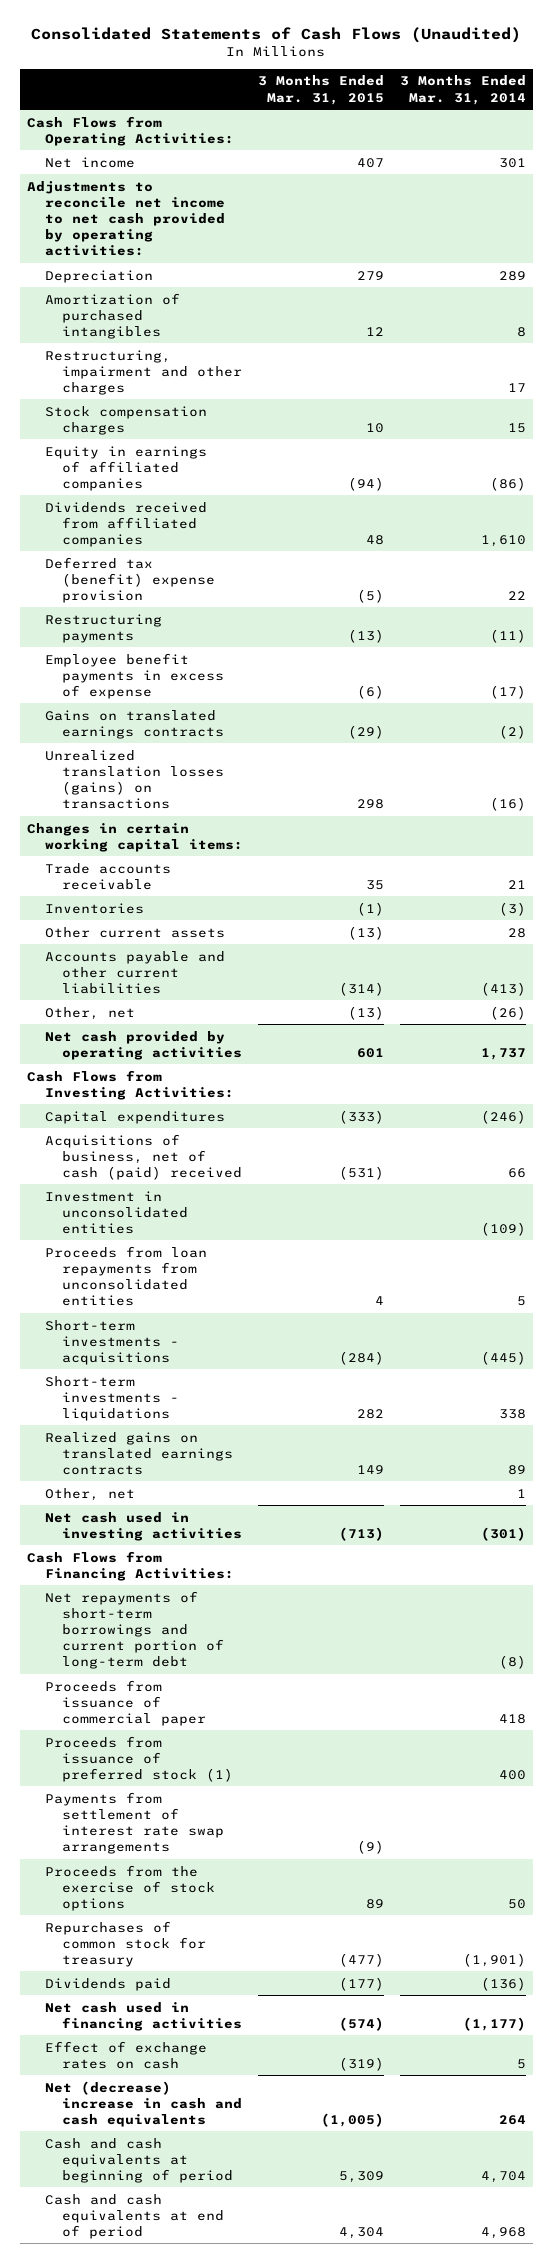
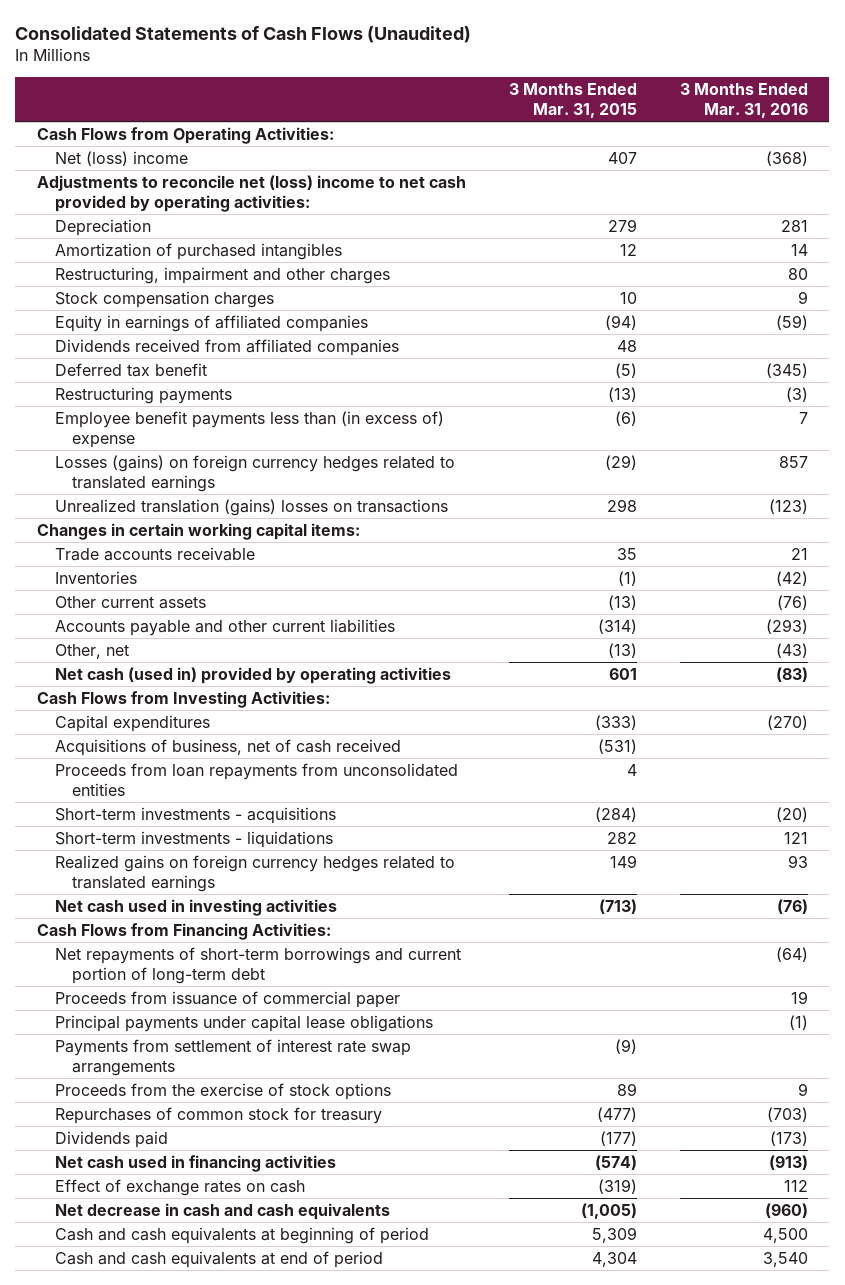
- | 3 Months Ended Mar. 31, 2015 | 3 Months Ended Mar. 31, 2014
+ | 3 Months Ended Mar. 31, 2015 | 3 Months Ended Mar. 31, 2016
- Net income | 407 | 301
- Adjustments to reconcile net income to net cash provided by operating activities:
+ Net (loss) income | 407 | (368)
+ Adjustments to reconcile net (loss) income to net cash provided by operating activities:
- Deferred tax (benefit) expense provision | (5) | 22
+ Deferred tax benefit | (5) | (345)
- Employee benefit payments in excess of expense | (6) | (17)
- Gains on translated earnings contracts | (29) | (2)
- Unrealized translation losses (gains) on transactions | 298 | (16)
+ Employee benefit payments less than (in excess of) expense | (6) | 7
+ Losses (gains) on foreign currency hedges related to translated earnings | (29) | 857
+ Unrealized translation (gains) losses on transactions | 298 | (123)
- Net cash provided by operating activities | 601 | 1,737
+ Net cash (used in) provided by operating activities | 601 | (83)
- Acquisitions of business, net of cash (paid) received | (531) | 66
- Investment in unconsolidated entities | | (109)
+ Acquisitions of business, net of cash received | (531) |
- Realized gains on translated earnings contracts | 149 | 89
- Other, net | | 1
+ Realized gains on foreign currency hedges related to translated earnings | 149 | 93
- Proceeds from issuance of preferred stock (1) | | 400
+ Principal payments under capital lease obligations | | (1)
- Net (decrease) increase in cash and cash equivalents | (1,005) | 264
+ Net decrease in cash and cash equivalents | (1,005) | (960)

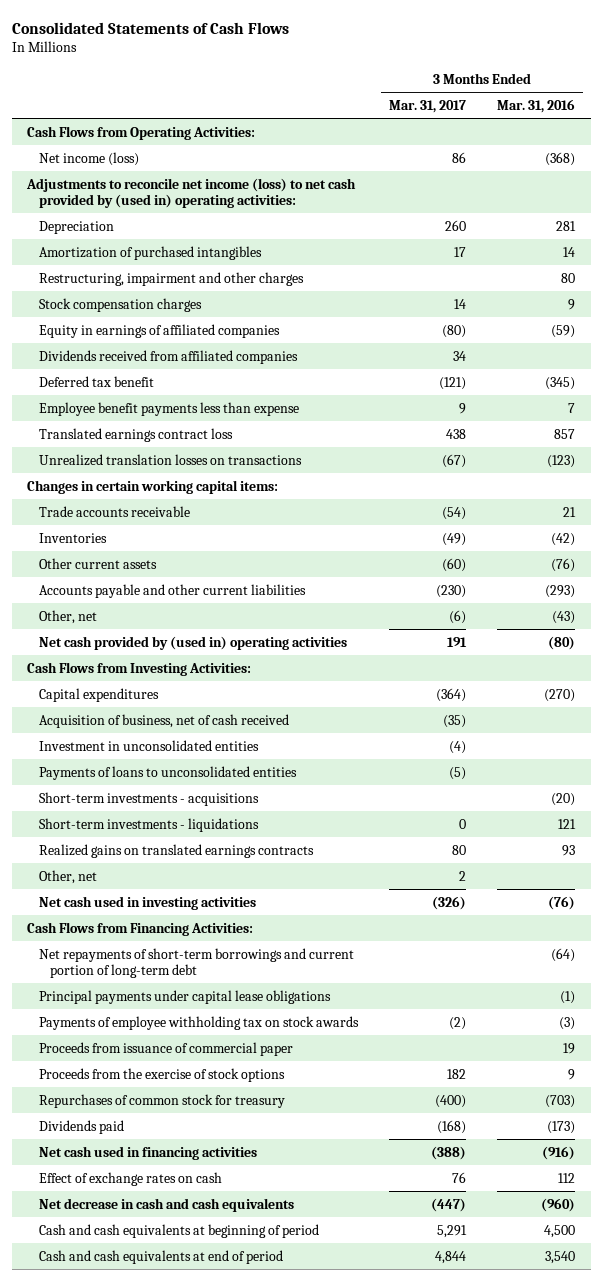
- Consolidated Statements of Cash Flows (Unaudited)
+ Consolidated Statements of Cash Flows
- | 3 Months Ended Mar. 31, 2015 | 3 Months Ended Mar. 31, 2016
+ | 3 Months Ended Mar. 31, 2017 | 3 Months Ended Mar. 31, 2016
- Net (loss) income | 407 | (368)
- Adjustments to reconcile net (loss) income to net cash provided by operating activities:
+ Net income (loss) | 86 | (368)
+ Adjustments to reconcile net income (loss) to net cash provided by (used in) operating activities:
- Restructuring payments | (13) | (3)
- Employee benefit payments less than (in excess of) expense | (6) | 7
- Losses (gains) on foreign currency hedges related to translated earnings | (29) | 857
- Unrealized translation (gains) losses on transactions | 298 | (123)
+ Employee benefit payments less than expense | 9 | 7
+ Translated earnings contract loss | 438 | 857
+ Unrealized translation losses on transactions | (67) | (123)
- Net cash (used in) provided by operating activities | 601 | (83)
+ Net cash provided by (used in) operating activities | 191 | (80)
- Acquisitions of business, net of cash received | (531) |
- Proceeds from loan repayments from unconsolidated entities | 4 |
+ Acquisition of business, net of cash received | (35) |
+ Investment in unconsolidated entities | (4) |
+ Payments of loans to unconsolidated entities | (5) |
- Realized gains on foreign currency hedges related to translated earnings | 149 | 93
+ Realized gains on translated earnings contracts | 80 | 93
+ Other, net | 2 |
- Payments from settlement of interest rate swap arrangements | (9) |
+ Payments of employee withholding tax on stock awards | (2) | (3)
moved down: Proceeds from issuance of commercial paper | | 19
- Net cash used in financing activities | (574) | (913)
+ Net cash used in financing activities | (388) | (916)

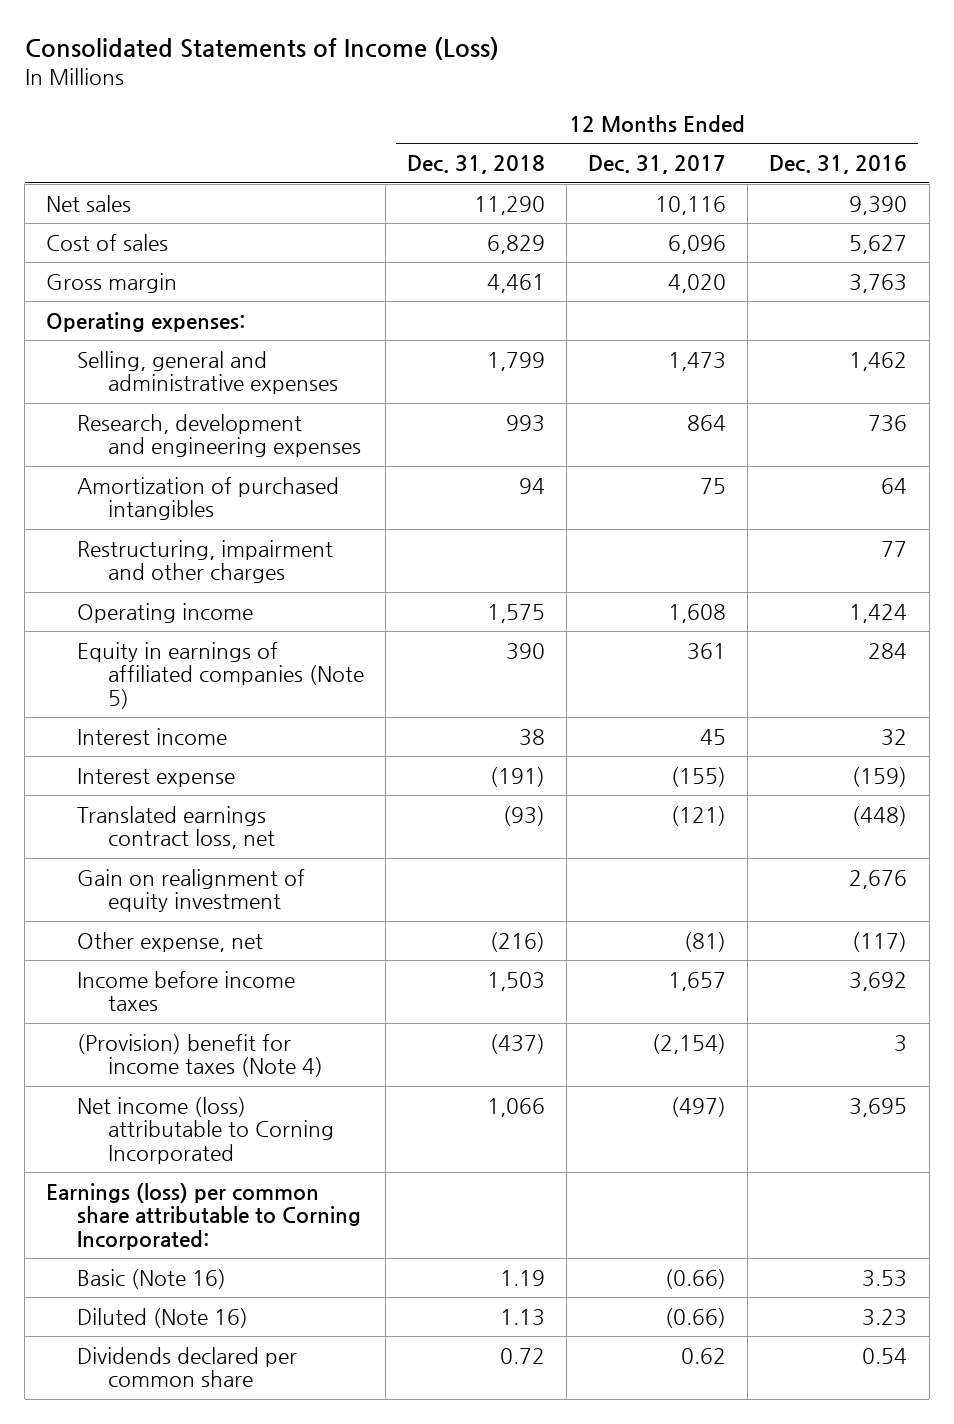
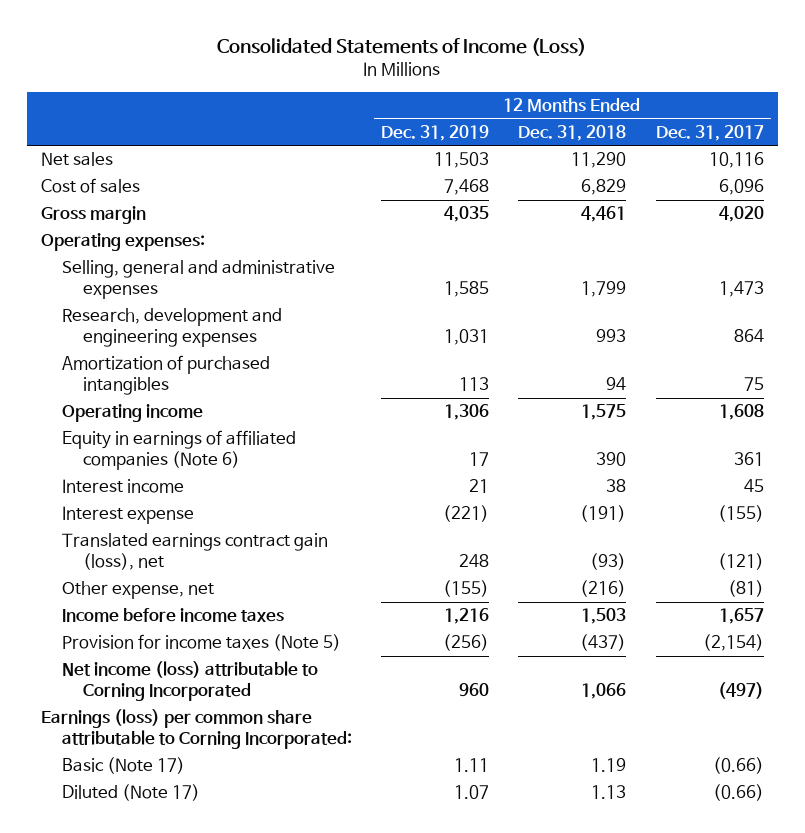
- | 12 Months Ended Dec. 31, 2018 | 12 Months Ended Dec. 31, 2017 | 12 Months Ended Dec. 31, 2016
+ | 12 Months Ended Dec. 31, 2019 | 12 Months Ended Dec. 31, 2018 | 12 Months Ended Dec. 31, 2017
- Restructuring, impairment and other charges | | | 77
- Equity in earnings of affiliated companies (Note 5) | 390 | 361 | 284
+ Equity in earnings of affiliated companies (Note 6) | 17 | 390 | 361
- Translated earnings contract loss, net | (93) | (121) | (448)
- Gain on realignment of equity investment | | | 2,676
+ Translated earnings contract gain (loss), net | 248 | (93) | (121)
- (Provision) benefit for income taxes (Note 4) | (437) | (2,154) | 3
+ Provision for income taxes (Note 5) | (256) | (437) | (2,154)
- Basic (Note 16) | 1.19 | (0.66) | 3.53
- Diluted (Note 16) | 1.13 | (0.66) | 3.23
- Dividends declared per common share | 0.72 | 0.62 | 0.54
+ Basic (Note 17) | 1.11 | 1.19 | (0.66)
+ Diluted (Note 17) | 1.07 | 1.13 | (0.66)

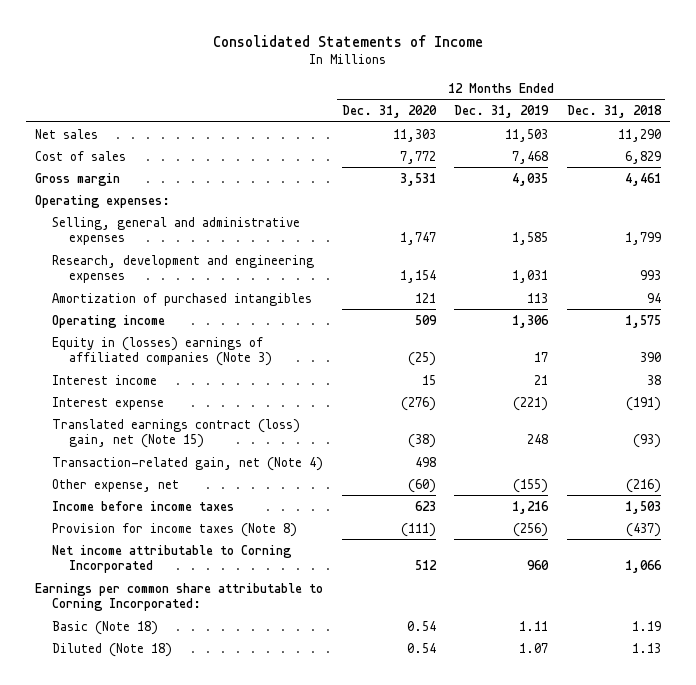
- Consolidated Statements of Income (Loss)
+ Consolidated Statements of Income
- | 12 Months Ended Dec. 31, 2019 | 12 Months Ended Dec. 31, 2018 | 12 Months Ended Dec. 31, 2017
+ | 12 Months Ended Dec. 31, 2020 | 12 Months Ended Dec. 31, 2019 | 12 Months Ended Dec. 31, 2018
- Equity in earnings of affiliated companies (Note 6) | 17 | 390 | 361
+ Equity in (losses) earnings of affiliated companies (Note 3) | (25) | 17 | 390
- Translated earnings contract gain (loss), net | 248 | (93) | (121)
+ Translated earnings contract (loss) gain, net (Note 15) | (38) | 248 | (93)
+ Transaction-related gain, net (Note 4) | 498 | |
- Provision for income taxes (Note 5) | (256) | (437) | (2,154)
- Net income (loss) attributable to Corning Incorporated | 960 | 1,066 | (497)
- Earnings (loss) per common share attributable to Corning Incorporated:
- Basic (Note 17) | 1.11 | 1.19 | (0.66)
- Diluted (Note 17) | 1.07 | 1.13 | (0.66)
+ Provision for income taxes (Note 8) | (111) | (256) | (437)
+ Net income attributable to Corning Incorporated | 512 | 960 | 1,066
+ Earnings per common share attributable to Corning Incorporated:
+ Basic (Note 18) | 0.54 | 1.11 | 1.19
+ Diluted (Note 18) | 0.54 | 1.07 | 1.13

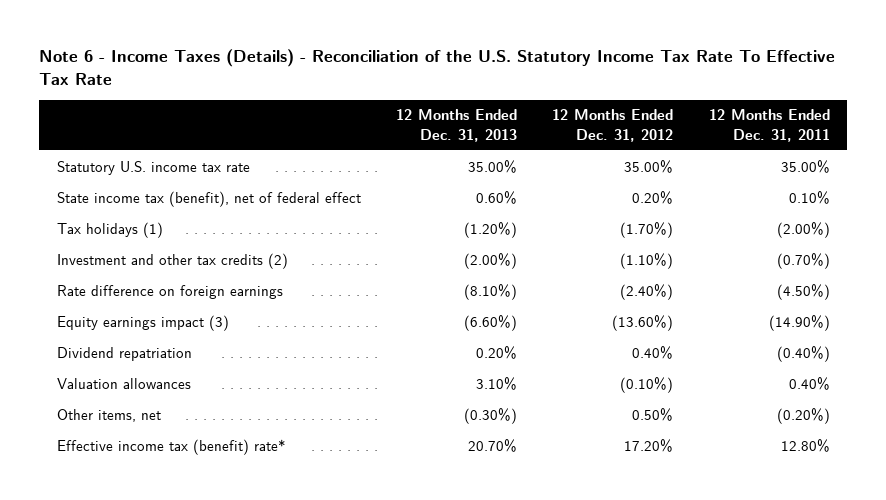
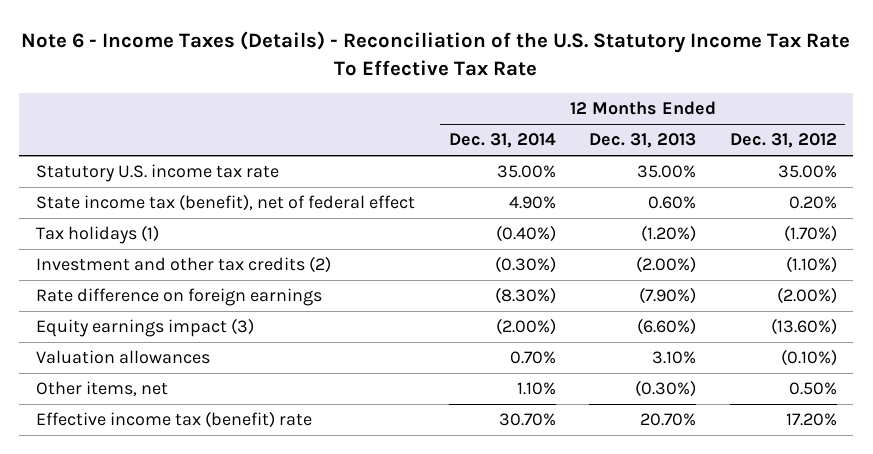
- | 12 Months Ended Dec. 31, 2013 | 12 Months Ended Dec. 31, 2012 | 12 Months Ended Dec. 31, 2011
+ | 12 Months Ended Dec. 31, 2014 | 12 Months Ended Dec. 31, 2013 | 12 Months Ended Dec. 31, 2012
- Rate difference on foreign earnings | (8.10%) | (2.40%) | (4.50%)
+ Rate difference on foreign earnings | (8.30%) | (7.90%) | (2.00%)
- Dividend repatriation | 0.20% | 0.40% | (0.40%)
- Effective income tax (benefit) rate* | 20.70% | 17.20% | 12.80%
+ Effective income tax (benefit) rate | 30.70% | 20.70% | 17.20%

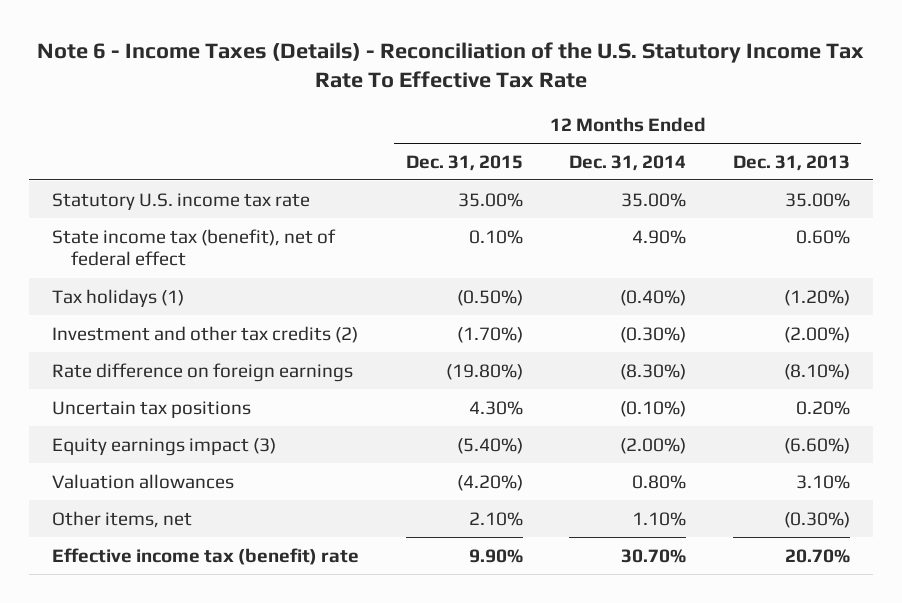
- | 12 Months Ended Dec. 31, 2014 | 12 Months Ended Dec. 31, 2013 | 12 Months Ended Dec. 31, 2012
+ | 12 Months Ended Dec. 31, 2015 | 12 Months Ended Dec. 31, 2014 | 12 Months Ended Dec. 31, 2013
- Rate difference on foreign earnings | (8.30%) | (7.90%) | (2.00%)
+ Rate difference on foreign earnings | (19.80%) | (8.30%) | (8.10%)
+ Uncertain tax positions | 4.30% | (0.10%) | 0.20%
- Valuation allowances | 0.70% | 3.10% | (0.10%)
+ Valuation allowances | (4.20%) | 0.80% | 3.10%

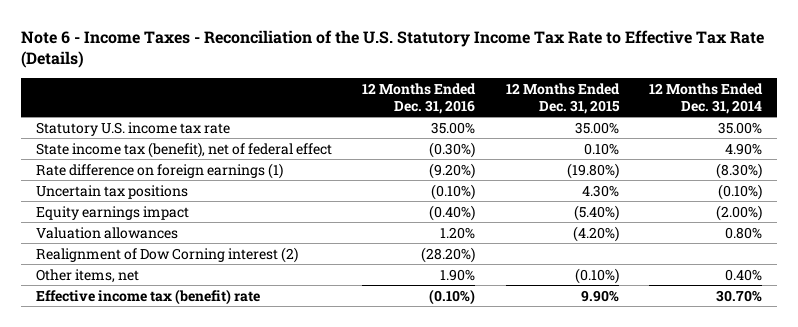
- Note 6 - Income Taxes (Details) - Reconciliation of the U.S. Statutory Income Tax Rate To Effective Tax Rate
+ Note 6 - Income Taxes - Reconciliation of the U.S. Statutory Income Tax Rate to Effective Tax Rate (Details)
- | 12 Months Ended Dec. 31, 2015 | 12 Months Ended Dec. 31, 2014 | 12 Months Ended Dec. 31, 2013
+ | 12 Months Ended Dec. 31, 2016 | 12 Months Ended Dec. 31, 2015 | 12 Months Ended Dec. 31, 2014
- Tax holidays (1) | (0.50%) | (0.40%) | (1.20%)
- Investment and other tax credits (2) | (1.70%) | (0.30%) | (2.00%)
- Rate difference on foreign earnings | (19.80%) | (8.30%) | (8.10%)
+ Rate difference on foreign earnings (1) | (9.20%) | (19.80%) | (8.30%)
- Equity earnings impact (3) | (5.40%) | (2.00%) | (6.60%)
+ Equity earnings impact | (0.40%) | (5.40%) | (2.00%)
- Other items, net | 2.10% | 1.10% | (0.30%)
+ Realignment of Dow Corning interest (2) | (28.20%) | |
+ Other items, net | 1.90% | (0.10%) | 0.40%

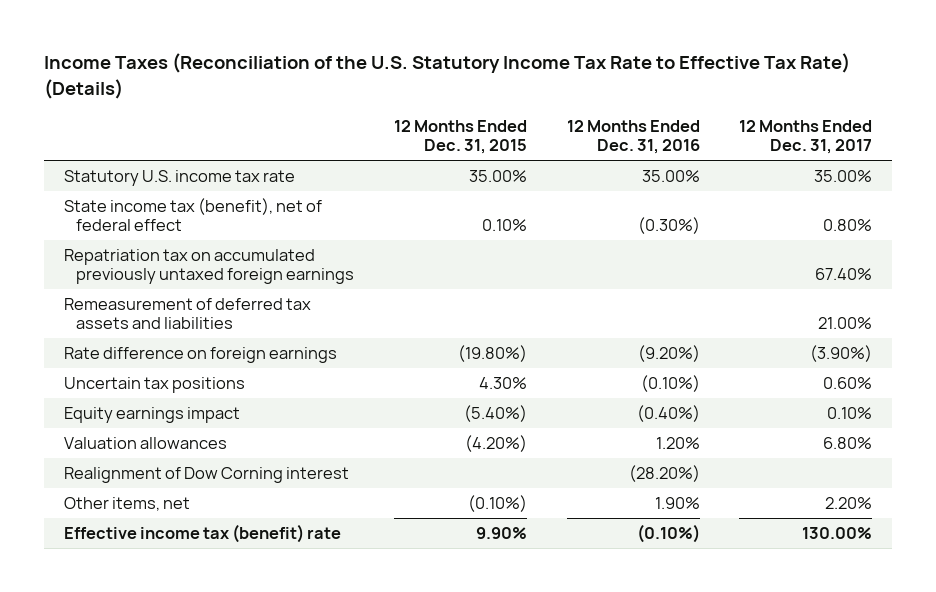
- Note 6 - Income Taxes - Reconciliation of the U.S. Statutory Income Tax Rate to Effective Tax Rate (Details)
+ Income Taxes (Reconciliation of the U.S. Statutory Income Tax Rate to Effective Tax Rate) (Details)
- | 12 Months Ended Dec. 31, 2016 | 12 Months Ended Dec. 31, 2015 | 12 Months Ended Dec. 31, 2014
+ | 12 Months Ended Dec. 31, 2015 | 12 Months Ended Dec. 31, 2016 | 12 Months Ended Dec. 31, 2017
- Rate difference on foreign earnings (1) | (9.20%) | (19.80%) | (8.30%)
+ Repatriation tax on accumulated previously untaxed foreign earnings | | | 67.40%
+ Remeasurement of deferred tax assets and liabilities | | | 21.00%
+ Rate difference on foreign earnings | (19.80%) | (9.20%) | (3.90%)
- Realignment of Dow Corning interest (2) | (28.20%) | |
+ Realignment of Dow Corning interest | | (28.20%) |

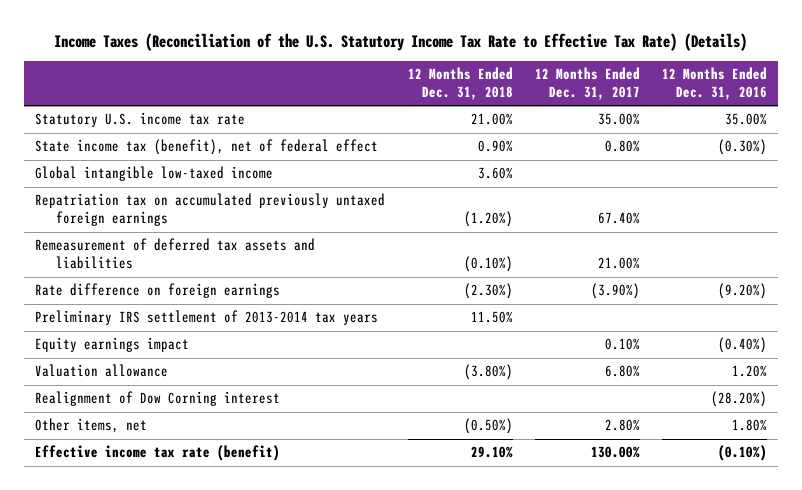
- | 12 Months Ended Dec. 31, 2015 | 12 Months Ended Dec. 31, 2016 | 12 Months Ended Dec. 31, 2017
+ | 12 Months Ended Dec. 31, 2018 | 12 Months Ended Dec. 31, 2017 | 12 Months Ended Dec. 31, 2016
+ Global intangible low-taxed income | 3.60% | |
- Uncertain tax positions | 4.30% | (0.10%) | 0.60%
+ Preliminary IRS settlement of 2013-2014 tax years | 11.50% | |
- Valuation allowances | (4.20%) | 1.20% | 6.80%
+ Valuation allowance | (3.80%) | 6.80% | 1.20%
- Other items, net | (0.10%) | 1.90% | 2.20%
- Effective income tax (benefit) rate | 9.90% | (0.10%) | 130.00%
+ Other items, net | (0.50%) | 2.80% | 1.80%
+ Effective income tax rate (benefit) | 29.10% | 130.00% | (0.10%)

